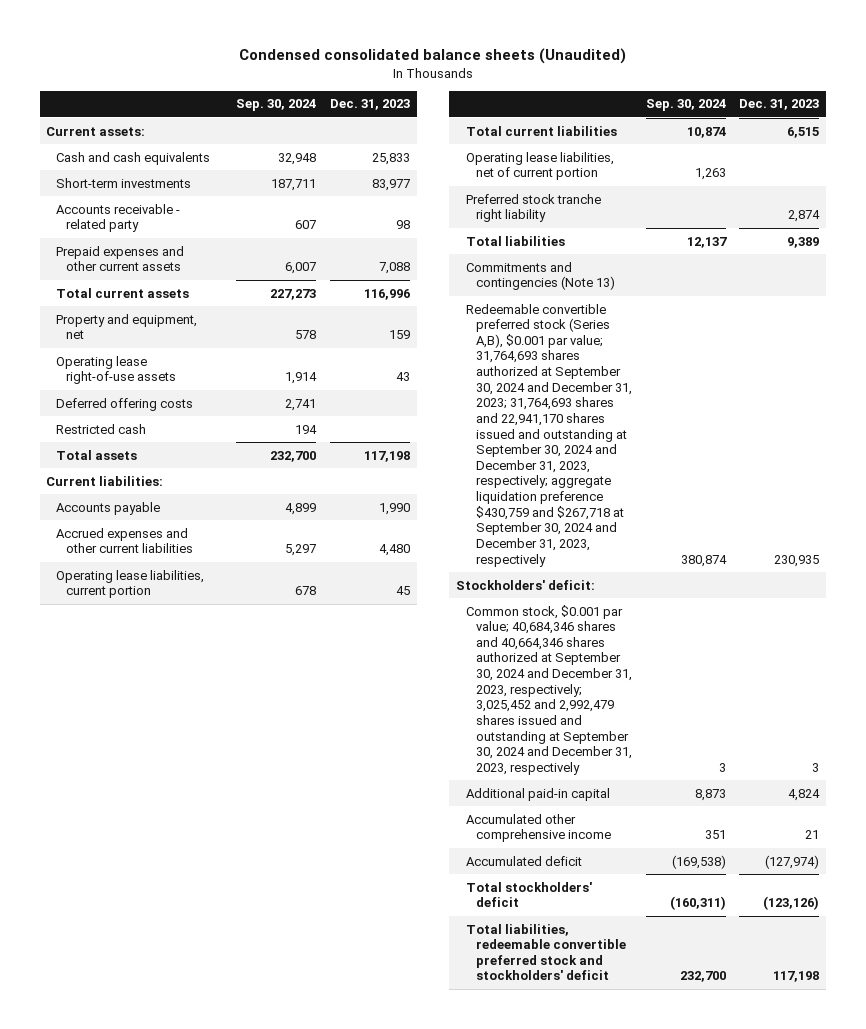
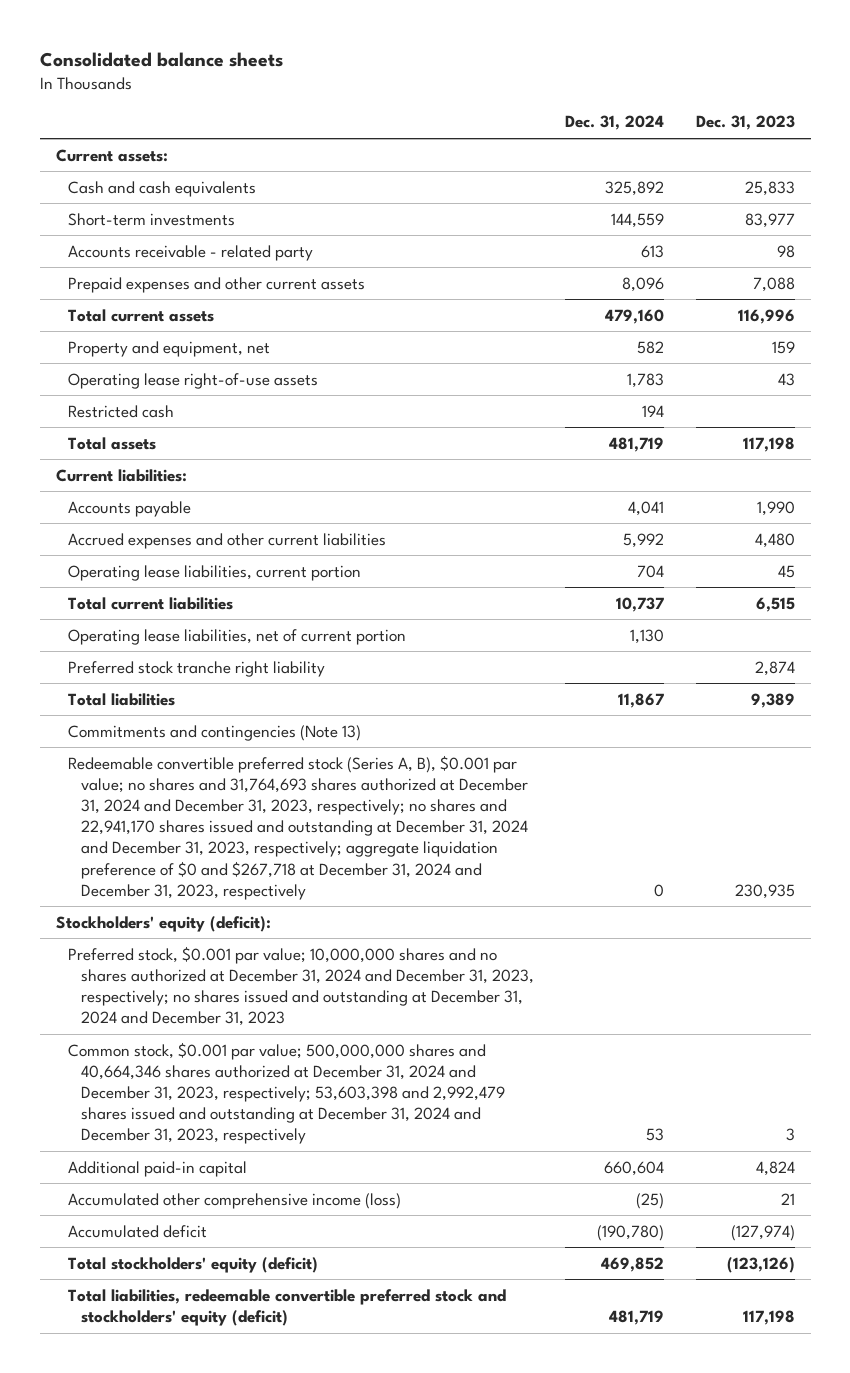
- Condensed consolidated balance sheets (Unaudited)
+ Consolidated balance sheets
- | Sep. 30, 2024 | Dec. 31, 2023
+ | Dec. 31, 2024 | Dec. 31, 2023
- Deferred offering costs | 2,741 |
- Redeemable convertible preferred stock (Series A,B), $0.001 par value; 31,764,693 shares authorized at September 30, 2024 and December 31, 2023; 31,764,693 shares and 22,941,170 shares issued and outstanding at September 30, 2024 and December 31, 2023, respectively; aggregate liquidation preference $430,759 and $267,718 at September 30, 2024 and December 31, 2023, respectively | 380,874 | 230,935
- Stockholders' deficit:
- Common stock, $0.001 par value; 40,684,346 shares and 40,664,346 shares authorized at September 30, 2024 and December 31, 2023, respectively; 3,025,452 and 2,992,479 shares issued and outstanding at September 30, 2024 and December 31, 2023, respectively | 3 | 3
+ Redeemable convertible preferred stock (Series A, B), $0.001 par value; no shares and 31,764,693 shares authorized at December 31, 2024 and December 31, 2023, respectively; no shares and 22,941,170 shares issued and outstanding at December 31, 2024 and December 31, 2023, respectively; aggregate liquidation preference of $0 and $267,718 at December 31, 2024 and December 31, 2023, respectively | 0 | 230,935
+ Stockholders' equity (deficit):
+ Preferred stock, $0.001 par value; 10,000,000 shares and no shares authorized at December 31, 2024 and December 31, 2023, respectively; no shares issued and outstanding at December 31, 2024 and December 31, 2023
+ Common stock, $0.001 par value; 500,000,000 shares and 40,664,346 shares authorized at December 31, 2024 and December 31, 2023, respectively; 53,603,398 and 2,992,479 shares issued and outstanding at December 31, 2024 and December 31, 2023, respectively | 53 | 3
- Accumulated other comprehensive income | 351 | 21
+ Accumulated other comprehensive income (loss) | (25) | 21
- Total stockholders' deficit | (160,311) | (123,126)
- Total liabilities, redeemable convertible preferred stock and stockholders' deficit | 232,700 | 117,198
+ Total stockholders' equity (deficit) | 469,852 | (123,126)
+ Total liabilities, redeemable convertible preferred stock and stockholders' equity (deficit) | 481,719 | 117,198

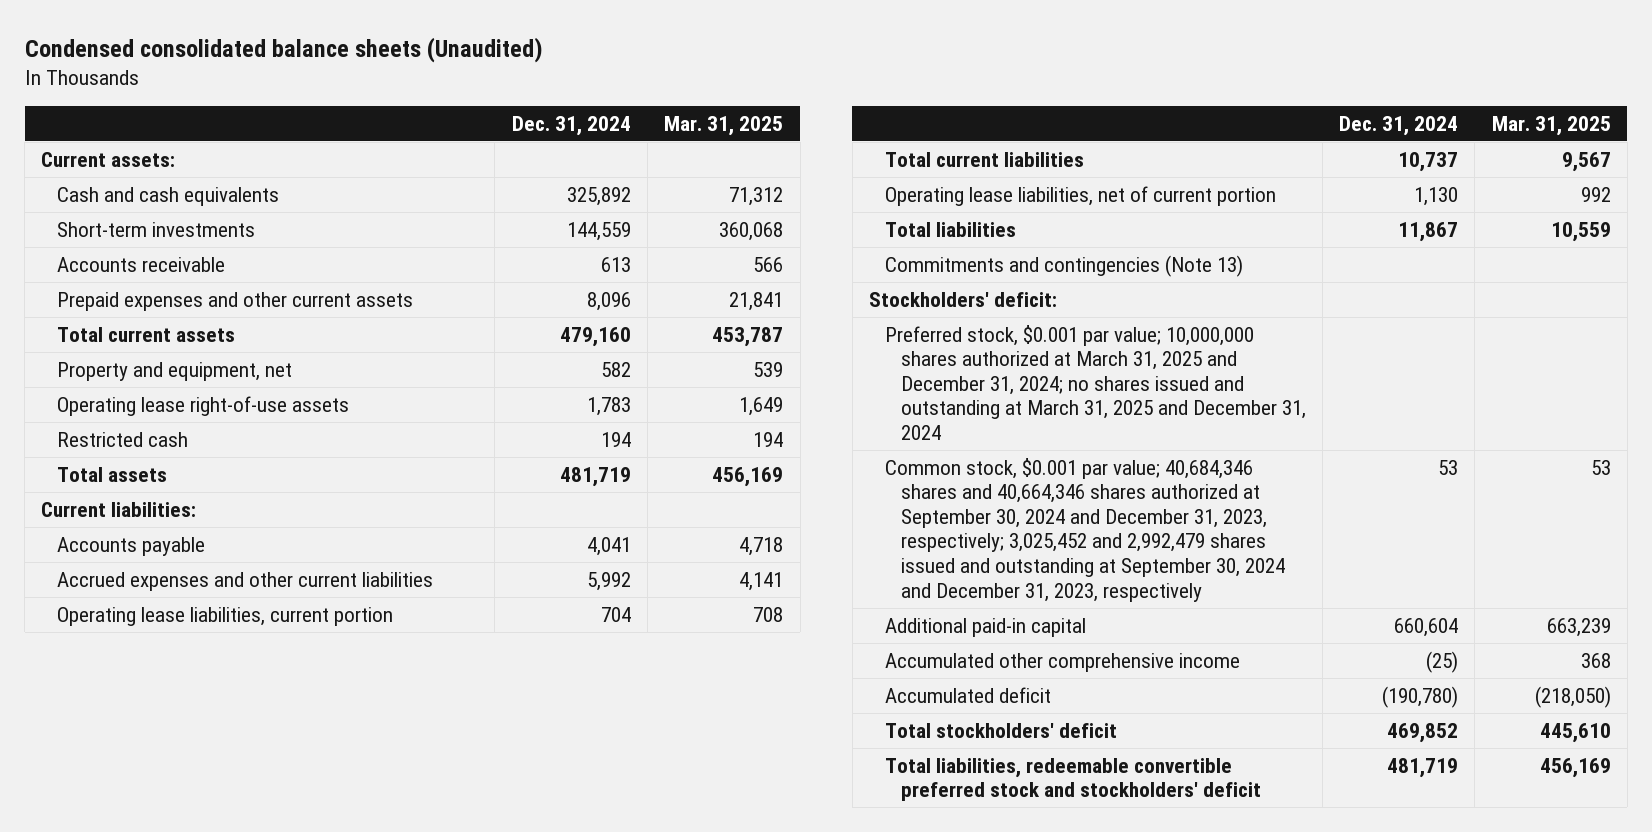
- Consolidated balance sheets
+ Condensed consolidated balance sheets (Unaudited)
- | Dec. 31, 2024 | Dec. 31, 2023
+ | Dec. 31, 2024 | Mar. 31, 2025
- Accounts receivable - related party | 613 | 98
+ Accounts receivable | 613 | 566
- Preferred stock tranche right liability | | 2,874
- Redeemable convertible preferred stock (Series A, B), $0.001 par value; no shares and 31,764,693 shares authorized at December 31, 2024 and December 31, 2023, respectively; no shares and 22,941,170 shares issued and outstanding at December 31, 2024 and December 31, 2023, respectively; aggregate liquidation preference of $0 and $267,718 at December 31, 2024 and December 31, 2023, respectively | 0 | 230,935
- Stockholders' equity (deficit):
- Preferred stock, $0.001 par value; 10,000,000 shares and no shares authorized at December 31, 2024 and December 31, 2023, respectively; no shares issued and outstanding at December 31, 2024 and December 31, 2023
- Common stock, $0.001 par value; 500,000,000 shares and 40,664,346 shares authorized at December 31, 2024 and December 31, 2023, respectively; 53,603,398 and 2,992,479 shares issued and outstanding at December 31, 2024 and December 31, 2023, respectively | 53 | 3
+ Stockholders' deficit:
+ Preferred stock, $0.001 par value; 10,000,000 shares authorized at March 31, 2025 and December 31, 2024; no shares issued and outstanding at March 31, 2025 and December 31, 2024
+ Common stock, $0.001 par value; 40,684,346 shares and 40,664,346 shares authorized at September 30, 2024 and December 31, 2023, respectively; 3,025,452 and 2,992,479 shares issued and outstanding at September 30, 2024 and December 31, 2023, respectively | 53 | 53
- Accumulated other comprehensive income (loss) | (25) | 21
+ Accumulated other comprehensive income | (25) | 368
- Total stockholders' equity (deficit) | 469,852 | (123,126)
- Total liabilities, redeemable convertible preferred stock and stockholders' equity (deficit) | 481,719 | 117,198
+ Total stockholders' deficit | 469,852 | 445,610
+ Total liabilities, redeemable convertible preferred stock and stockholders' deficit | 481,719 | 456,169

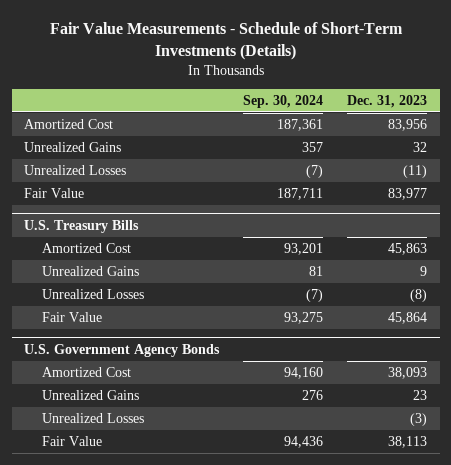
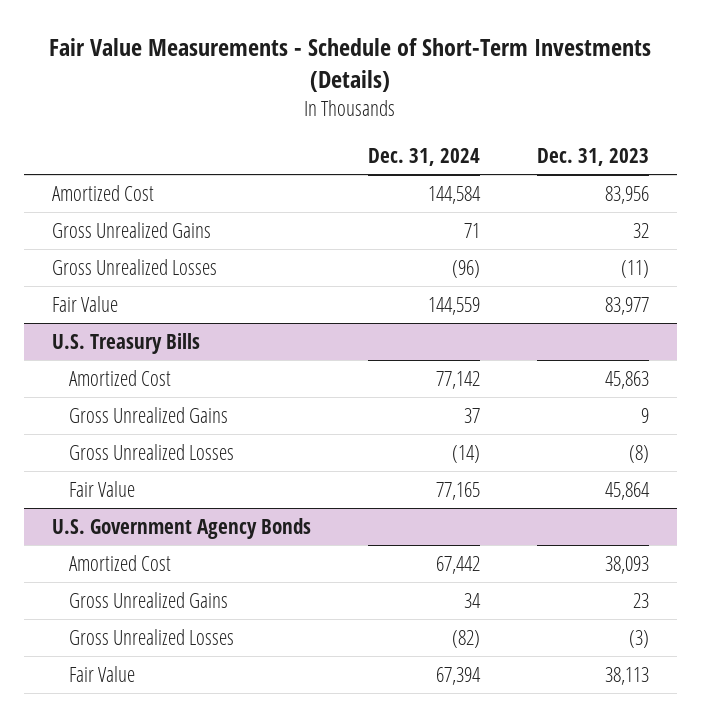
- | Sep. 30, 2024 | Dec. 31, 2023
+ | Dec. 31, 2024 | Dec. 31, 2023
- Unrealized Gains | 357 | 32
- Unrealized Losses | (7) | (11)
+ Gross Unrealized Gains | 71 | 32
+ Gross Unrealized Losses | (96) | (11)
@ U.S. Treasury Bills
- Unrealized Gains | 81 | 9
- Unrealized Losses | (7) | (8)
+ Gross Unrealized Gains | 37 | 9
+ Gross Unrealized Losses | (14) | (8)
@ U.S. Government Agency Bonds
- Unrealized Gains | 276 | 23
- Unrealized Losses | | (3)
+ Gross Unrealized Gains | 34 | 23
+ Gross Unrealized Losses | (82) | (3)

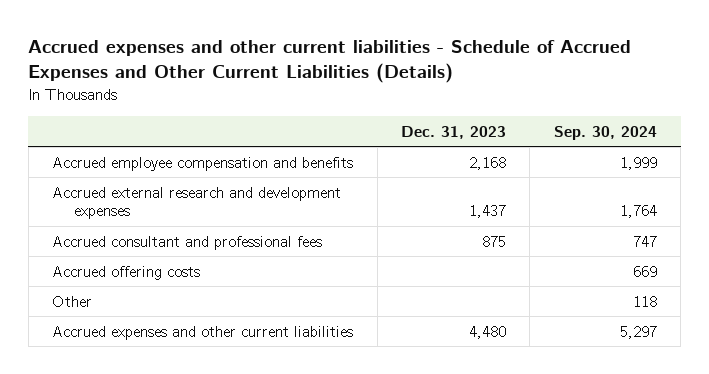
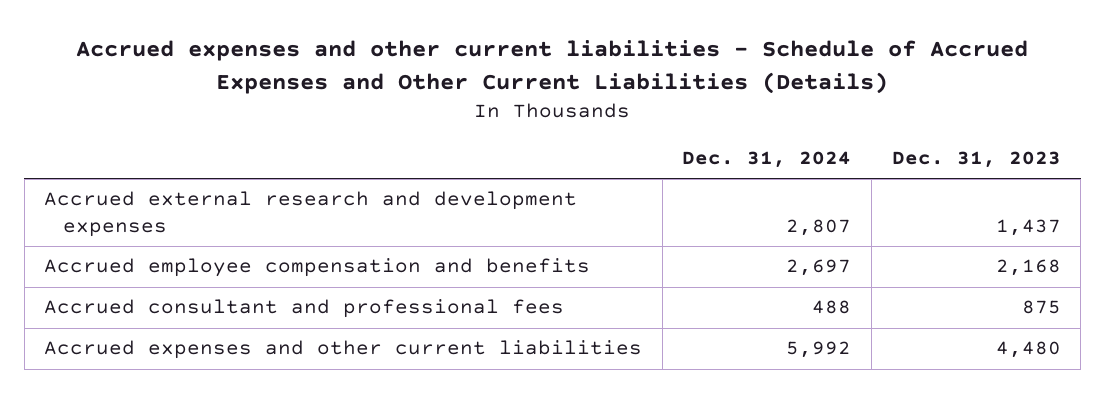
- | Dec. 31, 2023 | Sep. 30, 2024
+ | Dec. 31, 2024 | Dec. 31, 2023
moved down: Accrued employee compensation and benefits | 2,697 | 2,168
- Accrued offering costs | | 669
- Other | | 118

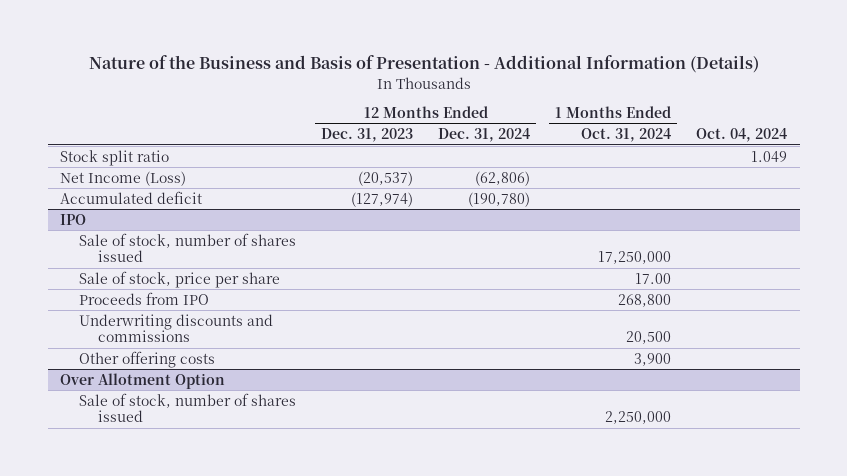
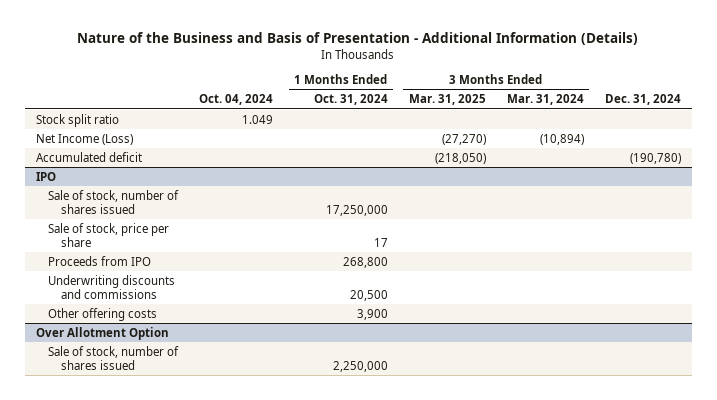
- | 12 Months Ended Dec. 31, 2023 | 12 Months Ended Dec. 31, 2024 | 1 Months Ended Oct. 31, 2024 | Oct. 04, 2024
+ | Oct. 04, 2024 | 1 Months Ended Oct. 31, 2024 | 3 Months Ended Mar. 31, 2025 | 3 Months Ended Mar. 31, 2024 | Dec. 31, 2024
@ IPO
- Sale of stock, price per share | | | 17.00 |
+ Sale of stock, price per share | | 17 | | |

